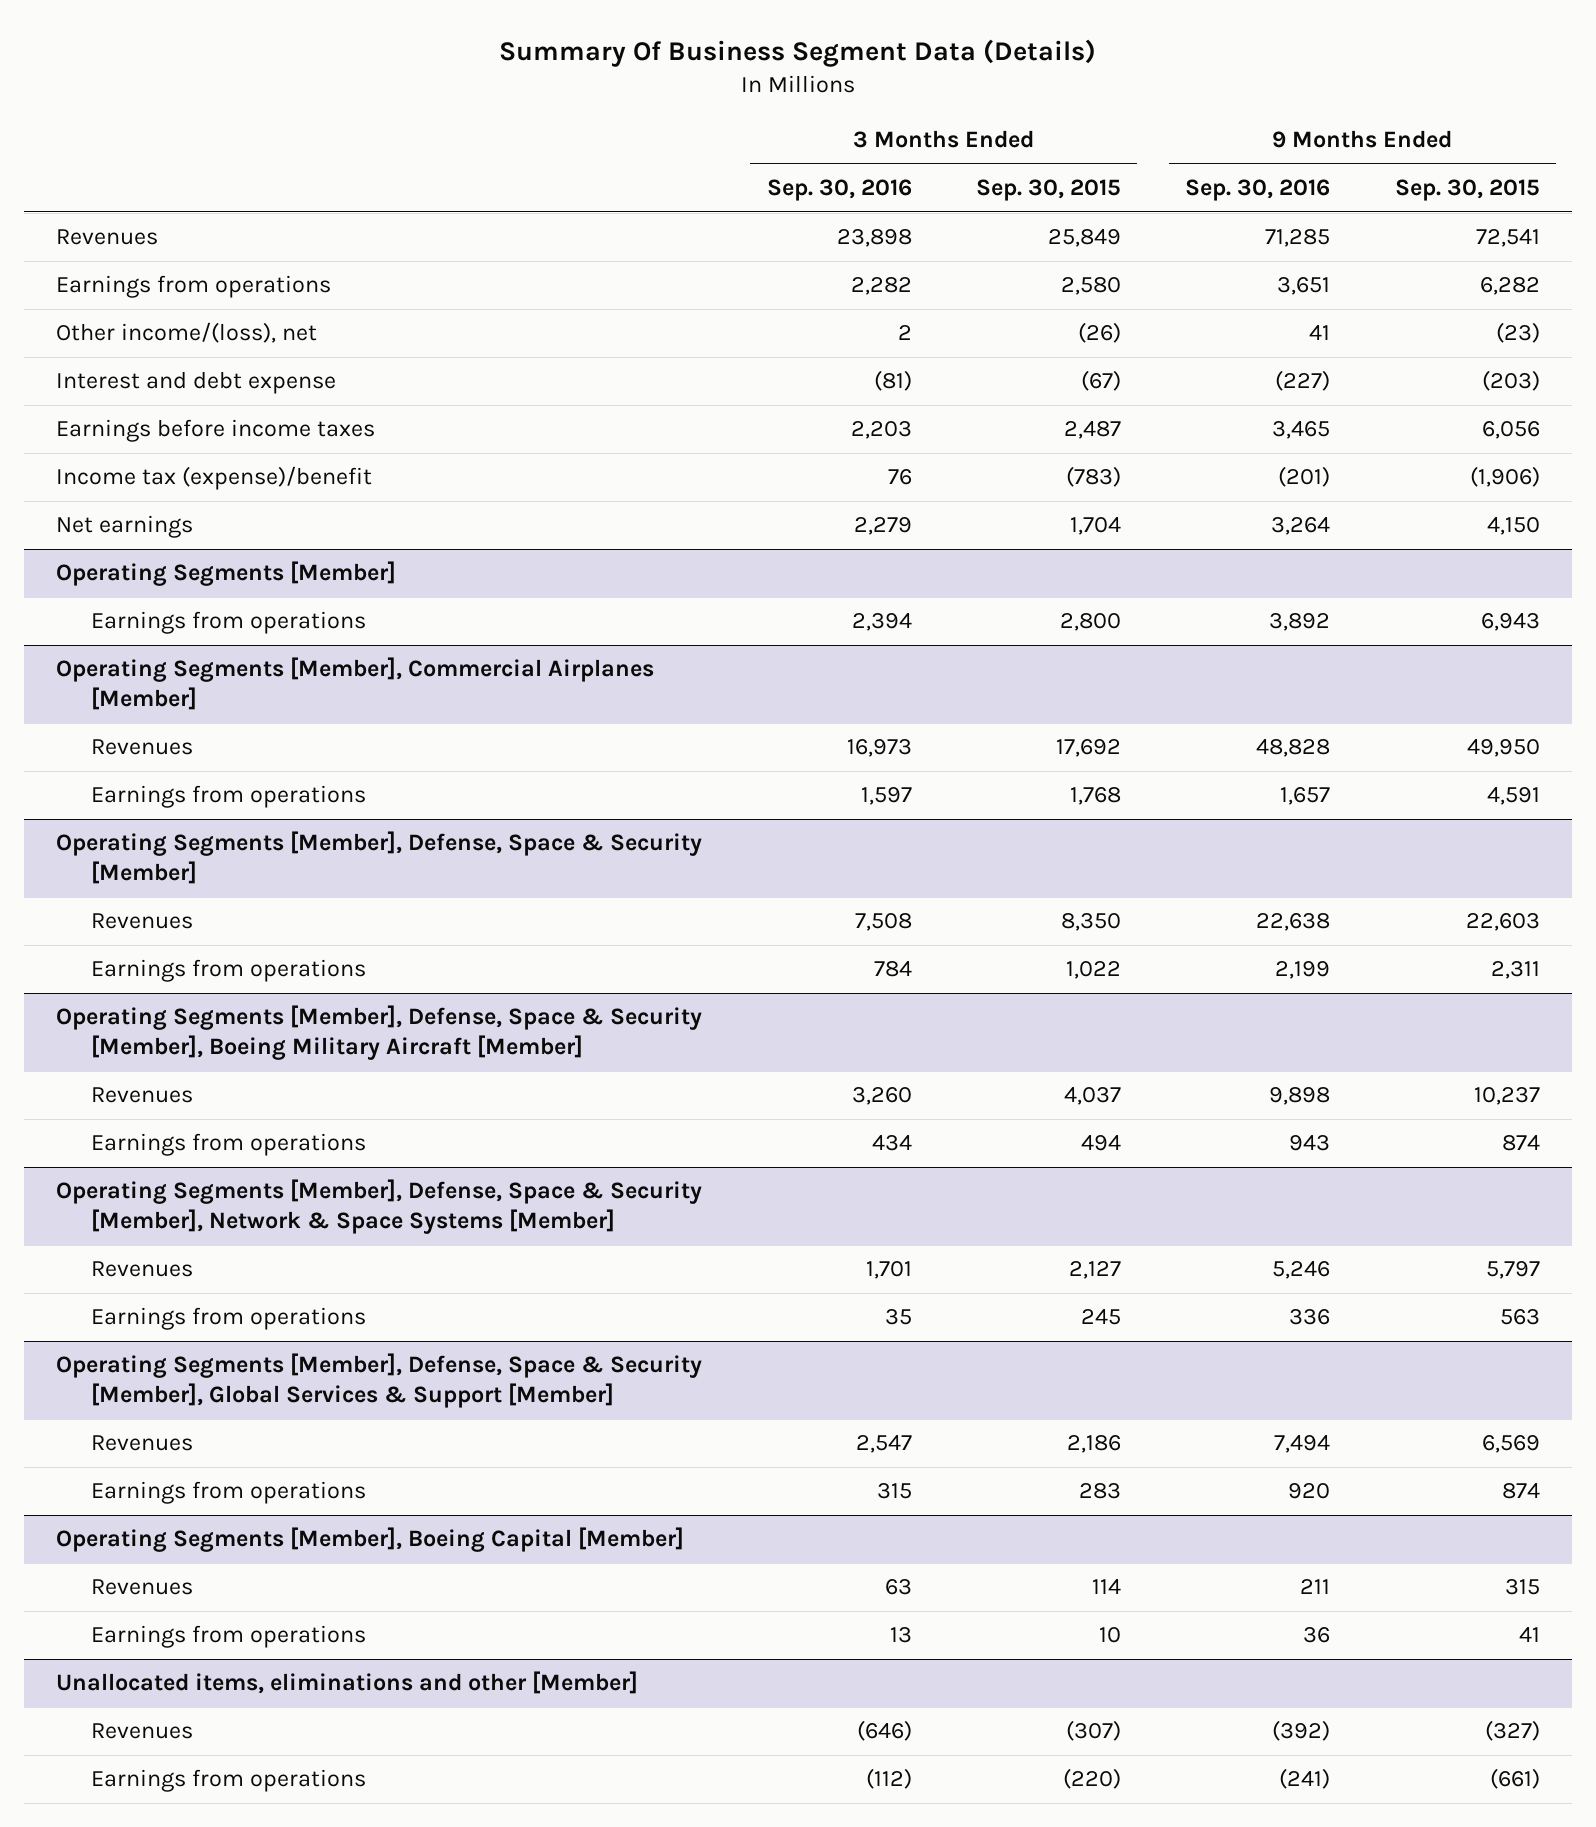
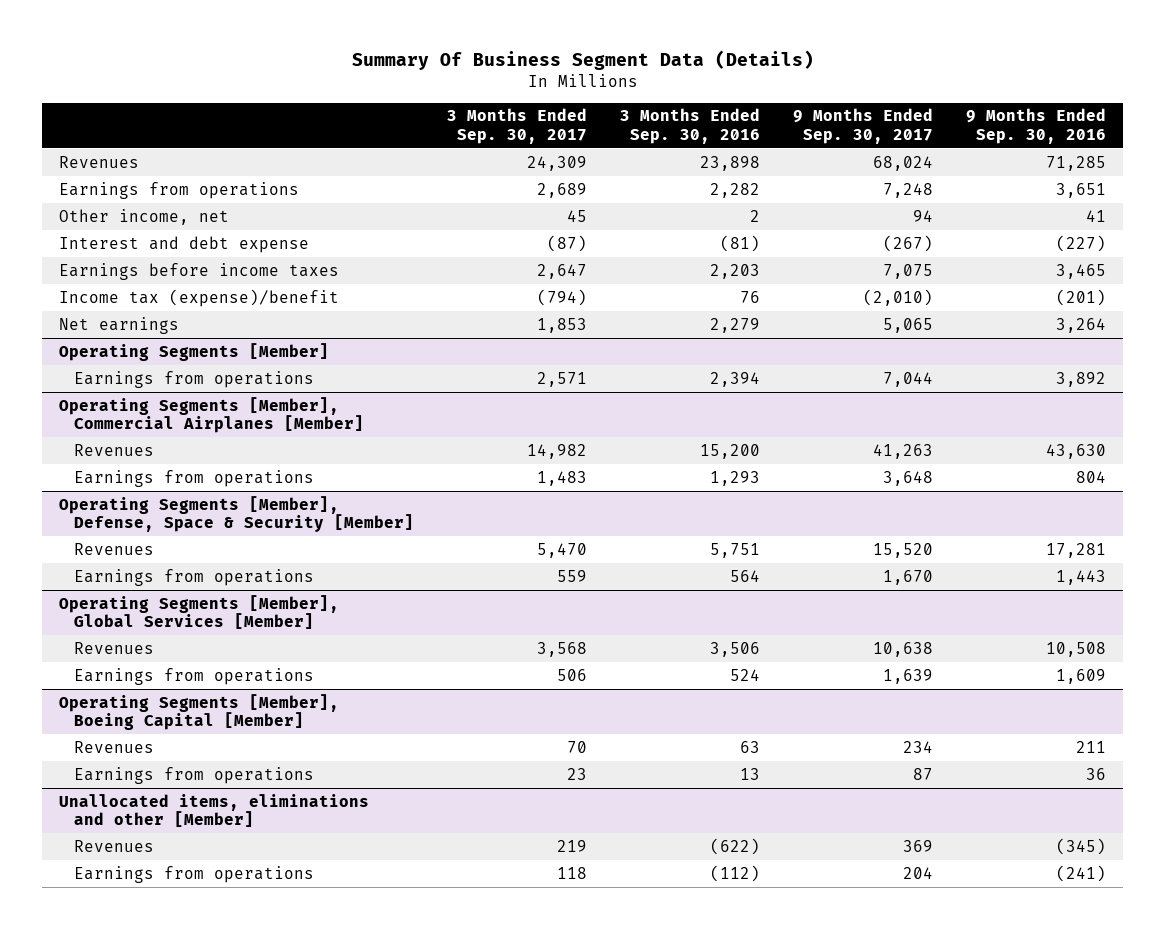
- | 3 Months Ended Sep. 30, 2016 | 3 Months Ended Sep. 30, 2015 | 9 Months Ended Sep. 30, 2016 | 9 Months Ended Sep. 30, 2015
+ | 3 Months Ended Sep. 30, 2017 | 3 Months Ended Sep. 30, 2016 | 9 Months Ended Sep. 30, 2017 | 9 Months Ended Sep. 30, 2016
- Other income/(loss), net | 2 | (26) | 41 | (23)
+ Other income, net | 45 | 2 | 94 | 41
@ Operating Segments [Member], Commercial Airplanes [Member]
- Revenues | 16,973 | 17,692 | 48,828 | 49,950
- Earnings from operations | 1,597 | 1,768 | 1,657 | 4,591
+ Revenues | 14,982 | 15,200 | 41,263 | 43,630
+ Earnings from operations | 1,483 | 1,293 | 3,648 | 804
@ Operating Segments [Member], Defense, Space & Security [Member]
- Revenues | 7,508 | 8,350 | 22,638 | 22,603
- Earnings from operations | 784 | 1,022 | 2,199 | 2,311
- Operating Segments [Member], Defense, Space & Security [Member], Boeing Military Aircraft [Member]
- Revenues | 3,260 | 4,037 | 9,898 | 10,237
- Earnings from operations | 434 | 494 | 943 | 874
- Operating Segments [Member], Defense, Space & Security [Member], Network & Space Systems [Member]
- Revenues | 1,701 | 2,127 | 5,246 | 5,797
- Earnings from operations | 35 | 245 | 336 | 563
- Operating Segments [Member], Defense, Space & Security [Member], Global Services & Support [Member]
- Revenues | 2,547 | 2,186 | 7,494 | 6,569
- Earnings from operations | 315 | 283 | 920 | 874
@ Operating Segments [Member], Defense, Space & Security [Member]
+ Revenues | 5,470 | 5,751 | 15,520 | 17,281
+ Earnings from operations | 559 | 564 | 1,670 | 1,443
+ Operating Segments [Member], Global Services [Member]
+ Revenues | 3,568 | 3,506 | 10,638 | 10,508
+ Earnings from operations | 506 | 524 | 1,639 | 1,609
@ Unallocated items, eliminations and other [Member]
- Revenues | (646) | (307) | (392) | (327)
+ Revenues | 219 | (622) | 369 | (345)

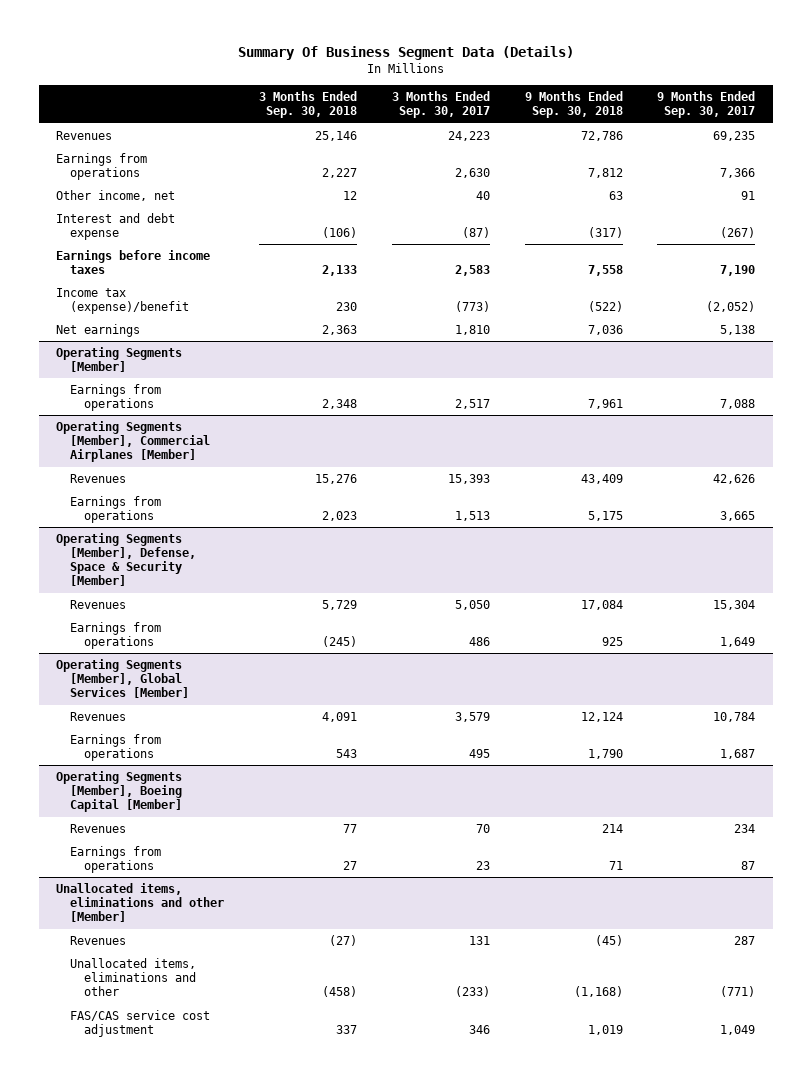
- | 3 Months Ended Sep. 30, 2017 | 3 Months Ended Sep. 30, 2016 | 9 Months Ended Sep. 30, 2017 | 9 Months Ended Sep. 30, 2016
+ | 3 Months Ended Sep. 30, 2018 | 3 Months Ended Sep. 30, 2017 | 9 Months Ended Sep. 30, 2018 | 9 Months Ended Sep. 30, 2017
- Revenues | 24,309 | 23,898 | 68,024 | 71,285
- Earnings from operations | 2,689 | 2,282 | 7,248 | 3,651
- Other income, net | 45 | 2 | 94 | 41
+ Revenues | 25,146 | 24,223 | 72,786 | 69,235
+ Earnings from operations | 2,227 | 2,630 | 7,812 | 7,366
+ Other income, net | 12 | 40 | 63 | 91
- Earnings before income taxes | 2,647 | 2,203 | 7,075 | 3,465
- Income tax (expense)/benefit | (794) | 76 | (2,010) | (201)
- Net earnings | 1,853 | 2,279 | 5,065 | 3,264
+ Earnings before income taxes | 2,133 | 2,583 | 7,558 | 7,190
+ Income tax (expense)/benefit | 230 | (773) | (522) | (2,052)
+ Net earnings | 2,363 | 1,810 | 7,036 | 5,138
@ Operating Segments [Member]
- Earnings from operations | 2,571 | 2,394 | 7,044 | 3,892
+ Earnings from operations | 2,348 | 2,517 | 7,961 | 7,088
@ Operating Segments [Member], Commercial Airplanes [Member]
- Revenues | 14,982 | 15,200 | 41,263 | 43,630
- Earnings from operations | 1,483 | 1,293 | 3,648 | 804
+ Revenues | 15,276 | 15,393 | 43,409 | 42,626
+ Earnings from operations | 2,023 | 1,513 | 5,175 | 3,665
@ Operating Segments [Member], Defense, Space & Security [Member]
- Revenues | 5,470 | 5,751 | 15,520 | 17,281
- Earnings from operations | 559 | 564 | 1,670 | 1,443
+ Revenues | 5,729 | 5,050 | 17,084 | 15,304
+ Earnings from operations | (245) | 486 | 925 | 1,649
@ Operating Segments [Member], Global Services [Member]
- Revenues | 3,568 | 3,506 | 10,638 | 10,508
- Earnings from operations | 506 | 524 | 1,639 | 1,609
+ Revenues | 4,091 | 3,579 | 12,124 | 10,784
+ Earnings from operations | 543 | 495 | 1,790 | 1,687
@ Unallocated items, eliminations and other [Member]
- Revenues | 219 | (622) | 369 | (345)
- Earnings from operations | 118 | (112) | 204 | (241)
+ Revenues | (27) | 131 | (45) | 287
+ Unallocated items, eliminations and other | (458) | (233) | (1,168) | (771)
+ FAS/CAS service cost adjustment | 337 | 346 | 1,019 | 1,049

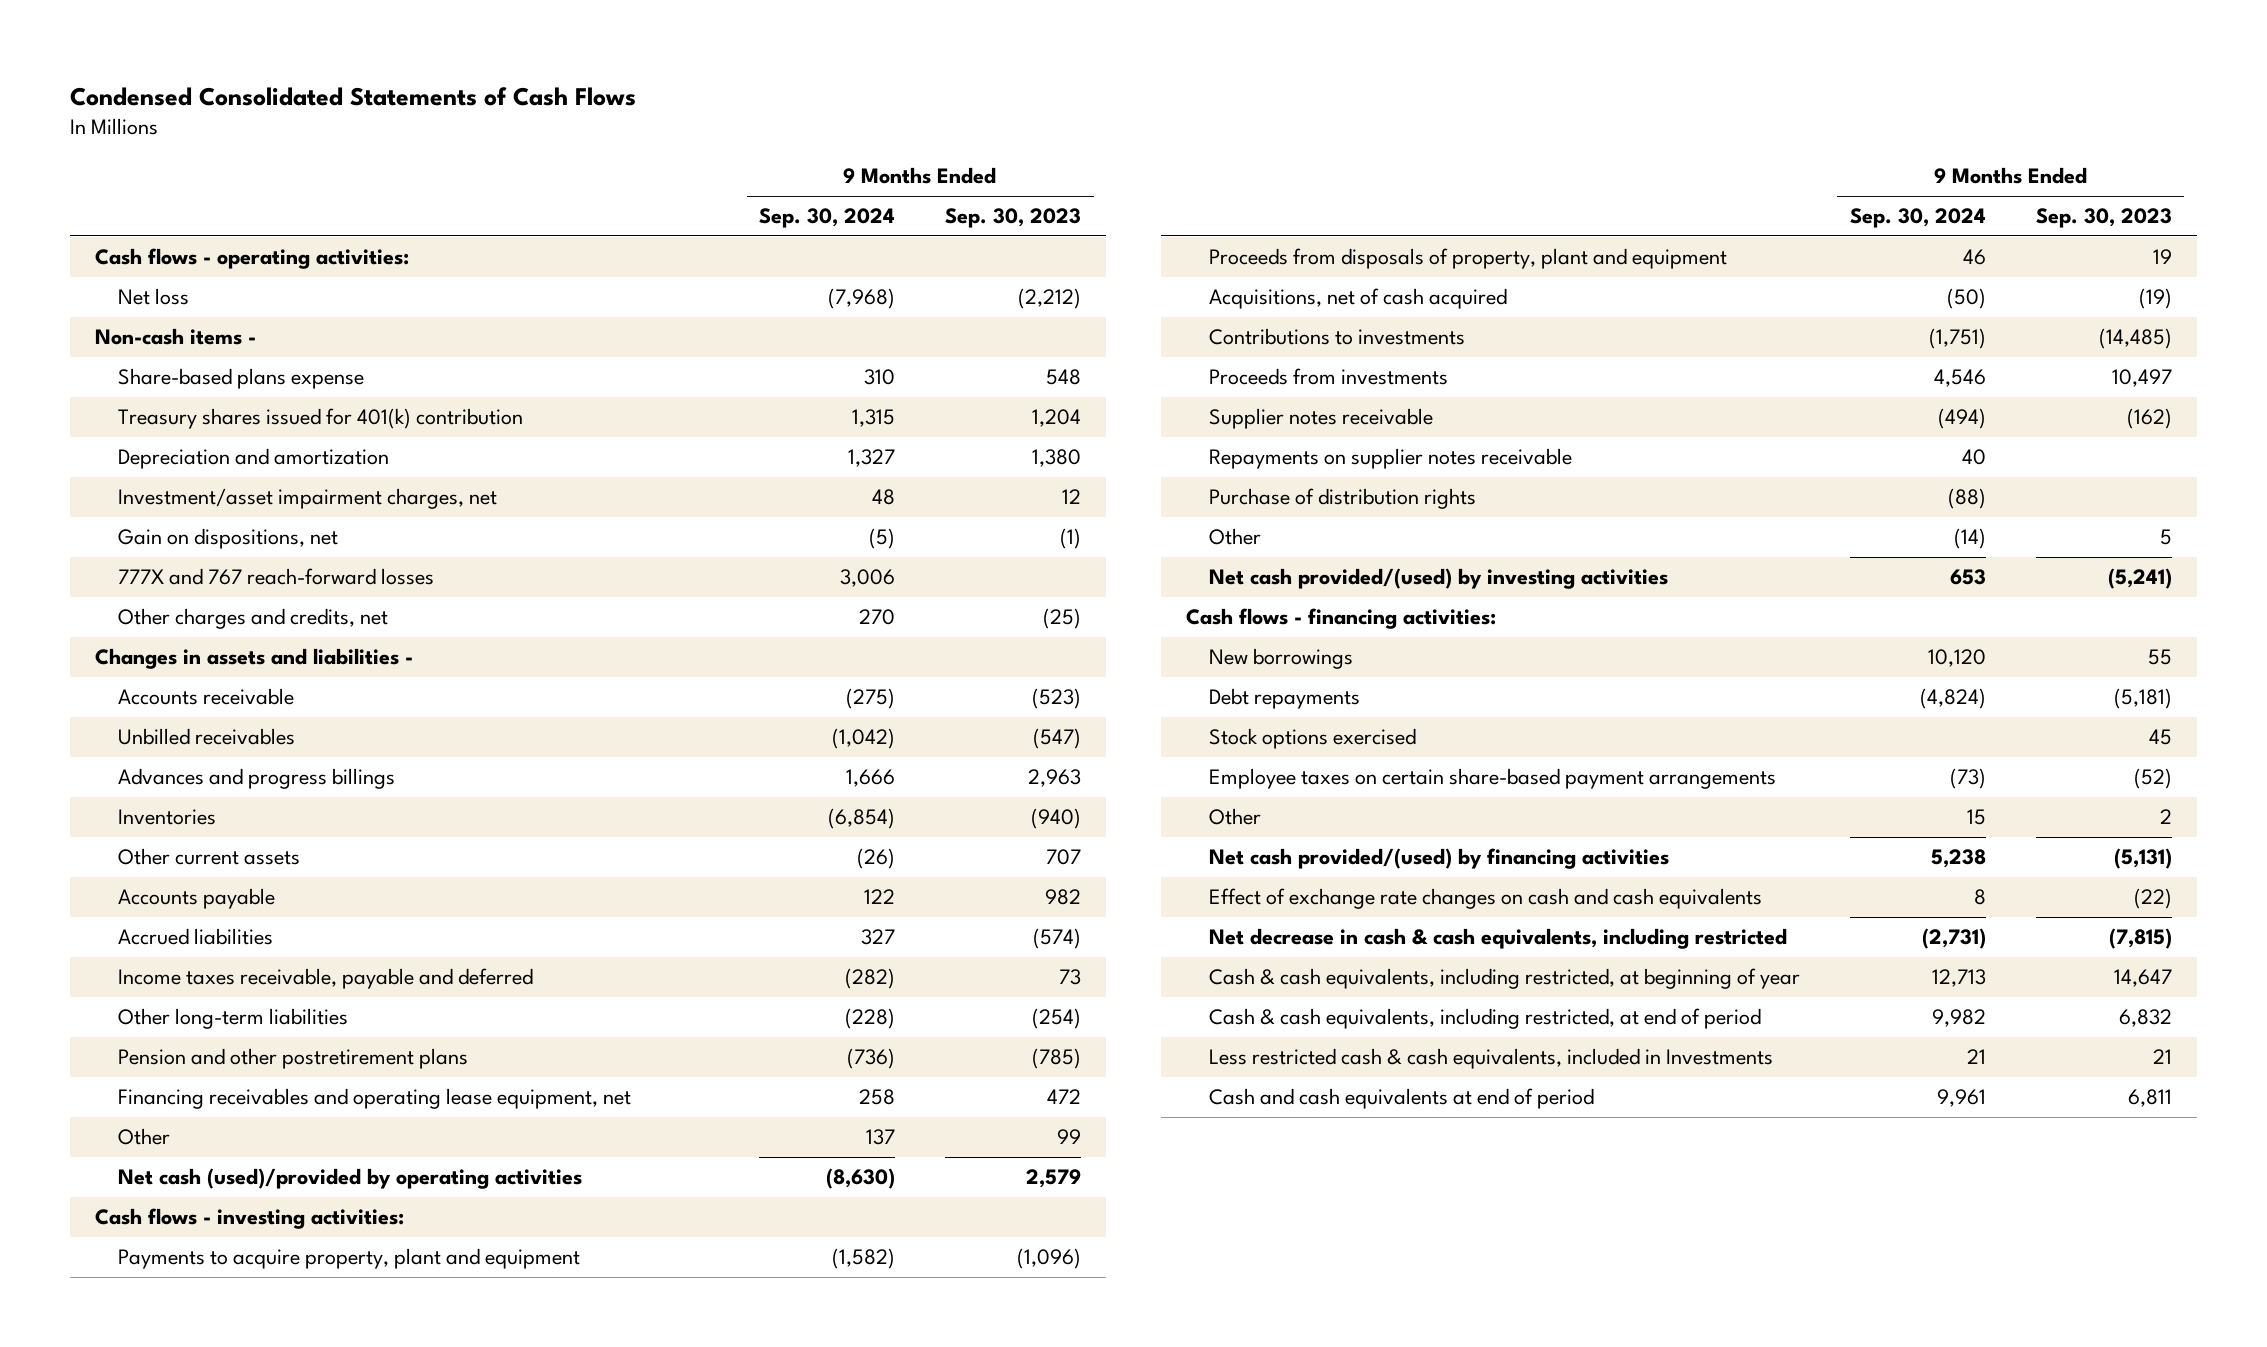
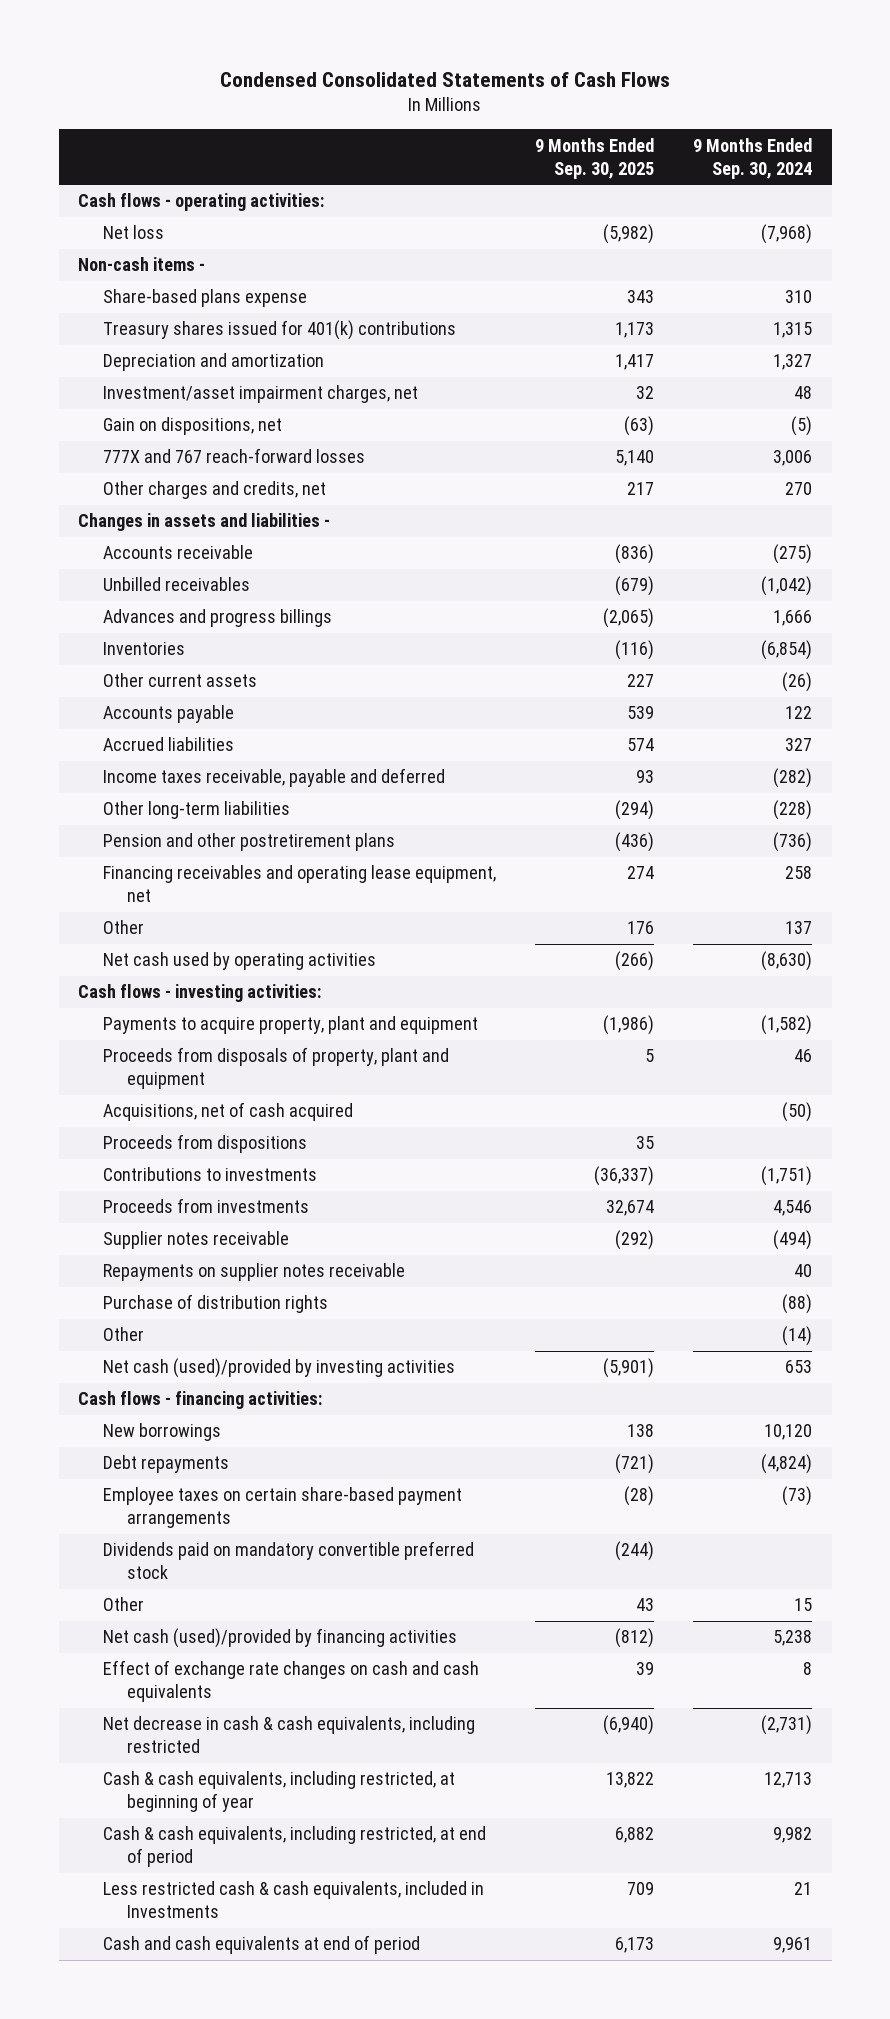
- | 9 Months Ended Sep. 30, 2024 | 9 Months Ended Sep. 30, 2023
+ | 9 Months Ended Sep. 30, 2025 | 9 Months Ended Sep. 30, 2024
- Treasury shares issued for 401(k) contribution | 1,315 | 1,204
+ Treasury shares issued for 401(k) contributions | 1,173 | 1,315
- Net cash (used)/provided by operating activities | (8,630) | 2,579
+ Net cash used by operating activities | (266) | (8,630)
+ Proceeds from dispositions | 35 |
- Net cash provided/(used) by investing activities | 653 | (5,241)
+ Net cash (used)/provided by investing activities | (5,901) | 653
- Stock options exercised | | 45
+ Dividends paid on mandatory convertible preferred stock | (244) |
- Net cash provided/(used) by financing activities | 5,238 | (5,131)
+ Net cash (used)/provided by financing activities | (812) | 5,238

